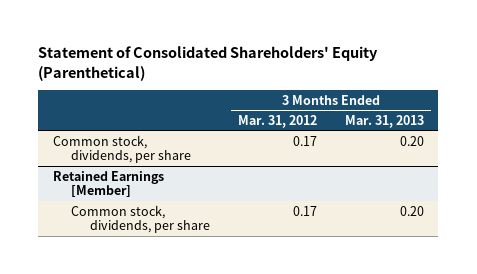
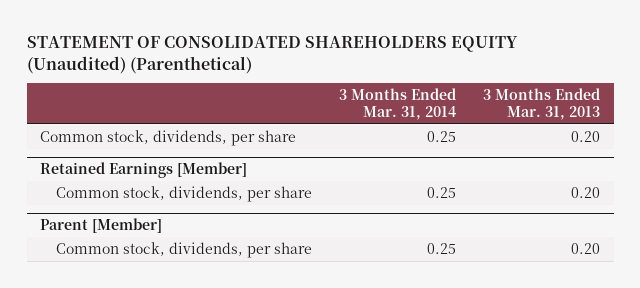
- Statement of Consolidated Shareholders' Equity (Parenthetical)
+ STATEMENT OF CONSOLIDATED SHAREHOLDERS EQUITY (Unaudited) (Parenthetical)
- | 3 Months Ended Mar. 31, 2012 | 3 Months Ended Mar. 31, 2013
+ | 3 Months Ended Mar. 31, 2014 | 3 Months Ended Mar. 31, 2013
+ Parent [Member]
+ Common stock, dividends, per share | 0.25 | 0.20

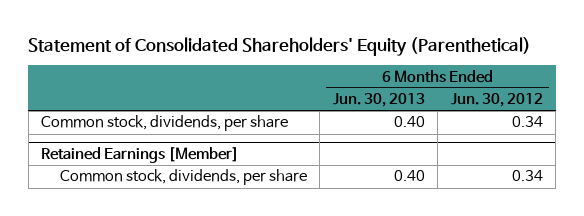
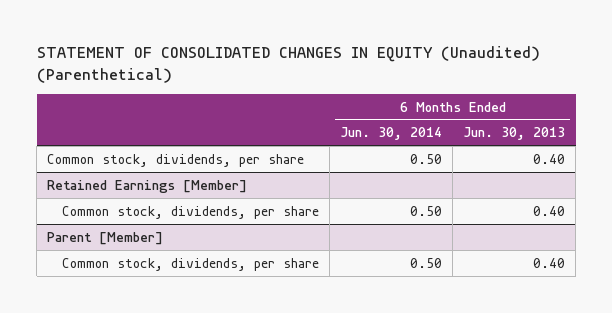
- Statement of Consolidated Shareholders' Equity (Parenthetical)
+ STATEMENT OF CONSOLIDATED CHANGES IN EQUITY (Unaudited) (Parenthetical)
- | 6 Months Ended Jun. 30, 2013 | 6 Months Ended Jun. 30, 2012
+ | 6 Months Ended Jun. 30, 2014 | 6 Months Ended Jun. 30, 2013
+ Parent [Member]
+ Common stock, dividends, per share | 0.50 | 0.40

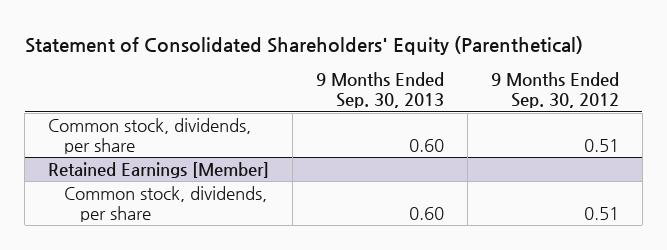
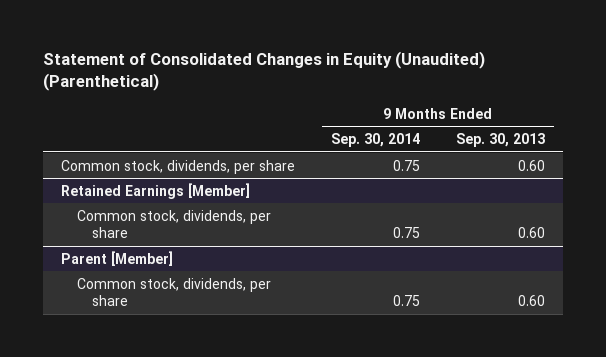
- Statement of Consolidated Shareholders' Equity (Parenthetical)
+ Statement of Consolidated Changes in Equity (Unaudited) (Parenthetical)
- | 9 Months Ended Sep. 30, 2013 | 9 Months Ended Sep. 30, 2012
+ | 9 Months Ended Sep. 30, 2014 | 9 Months Ended Sep. 30, 2013
+ Parent [Member]
+ Common stock, dividends, per share | 0.75 | 0.60

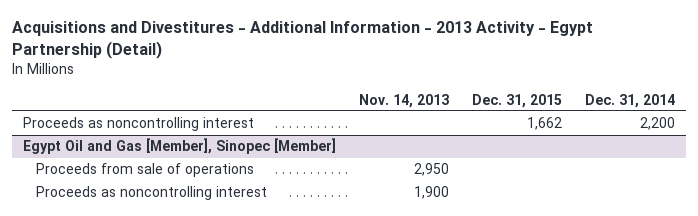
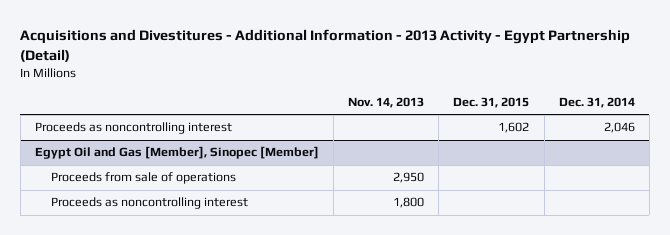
- Proceeds as noncontrolling interest | | 1,662 | 2,200
+ Proceeds as noncontrolling interest | | 1,602 | 2,046
@ Egypt Oil and Gas [Member], Sinopec [Member]
- Proceeds as noncontrolling interest | 1,900 | |
+ Proceeds as noncontrolling interest | 1,800 | |

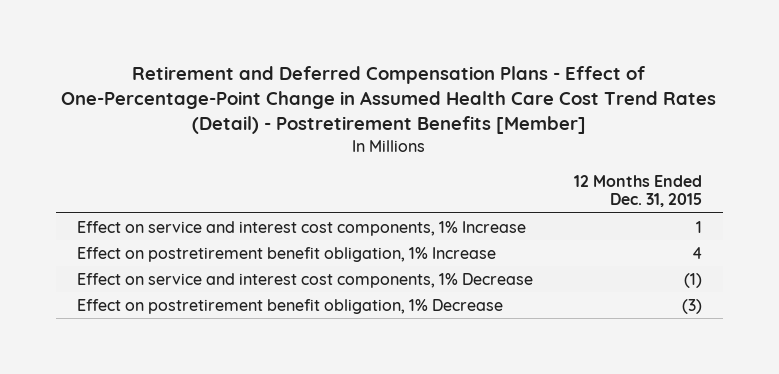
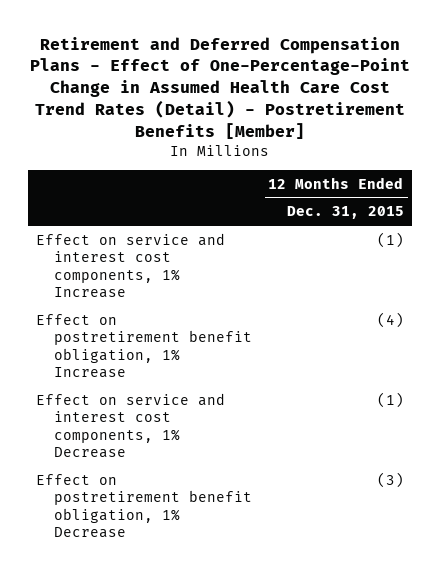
- Effect on service and interest cost components, 1% Increase | 1
- Effect on postretirement benefit obligation, 1% Increase | 4
+ Effect on service and interest cost components, 1% Increase | (1)
+ Effect on postretirement benefit obligation, 1% Increase | (4)

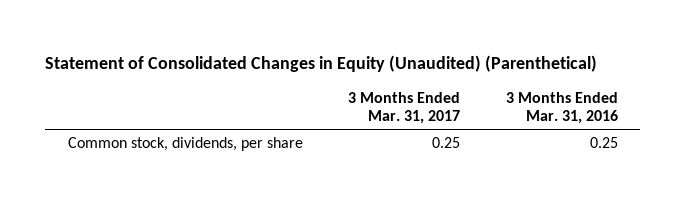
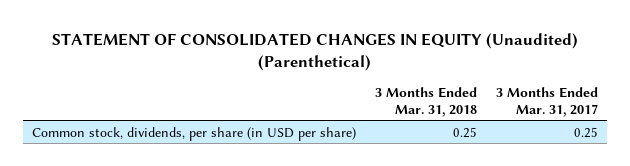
- Statement of Consolidated Changes in Equity (Unaudited) (Parenthetical)
+ STATEMENT OF CONSOLIDATED CHANGES IN EQUITY (Unaudited) (Parenthetical)
- | 3 Months Ended Mar. 31, 2017 | 3 Months Ended Mar. 31, 2016
+ | 3 Months Ended Mar. 31, 2018 | 3 Months Ended Mar. 31, 2017
- Common stock, dividends, per share | 0.25 | 0.25
+ Common stock, dividends, per share (in USD per share) | 0.25 | 0.25

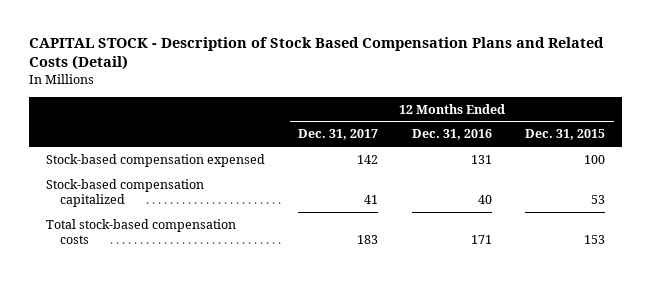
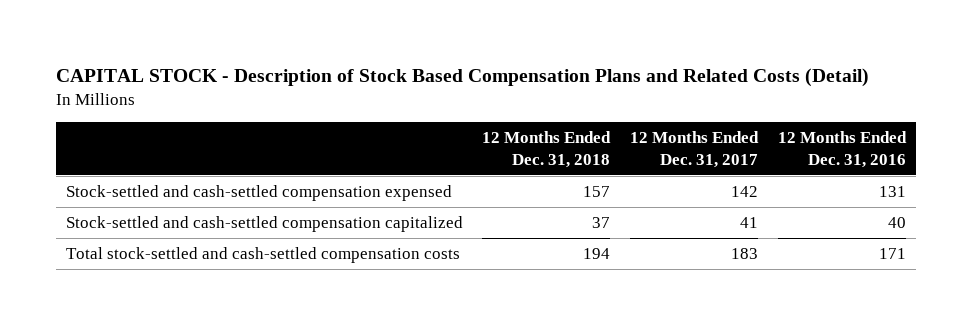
- | 12 Months Ended Dec. 31, 2017 | 12 Months Ended Dec. 31, 2016 | 12 Months Ended Dec. 31, 2015
+ | 12 Months Ended Dec. 31, 2018 | 12 Months Ended Dec. 31, 2017 | 12 Months Ended Dec. 31, 2016
- Stock-based compensation expensed | 142 | 131 | 100
- Stock-based compensation capitalized | 41 | 40 | 53
- Total stock-based compensation costs | 183 | 171 | 153
+ Stock-settled and cash-settled compensation expensed | 157 | 142 | 131
+ Stock-settled and cash-settled compensation capitalized | 37 | 41 | 40
+ Total stock-settled and cash-settled compensation costs | 194 | 183 | 171

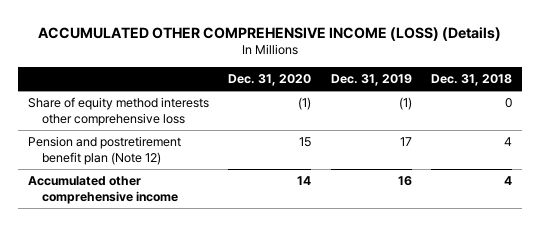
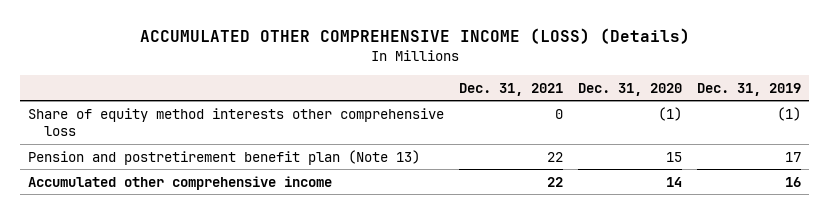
- | Dec. 31, 2020 | Dec. 31, 2019 | Dec. 31, 2018
+ | Dec. 31, 2021 | Dec. 31, 2020 | Dec. 31, 2019
- Pension and postretirement benefit plan (Note 12) | 15 | 17 | 4
+ Pension and postretirement benefit plan (Note 13) | 22 | 15 | 17

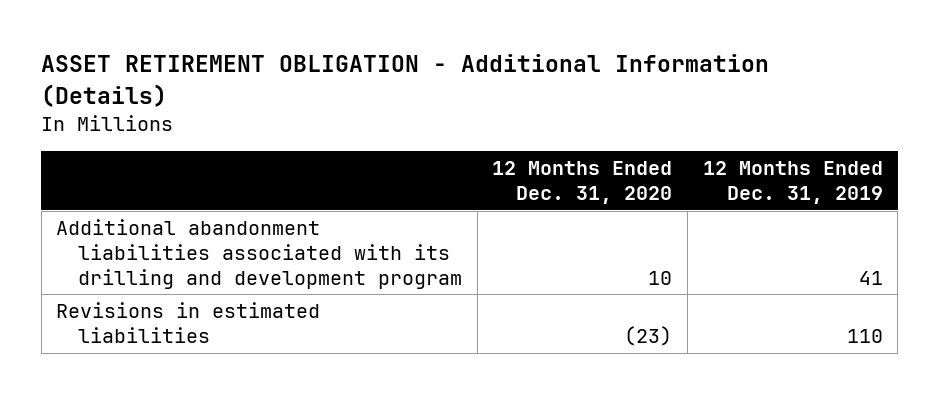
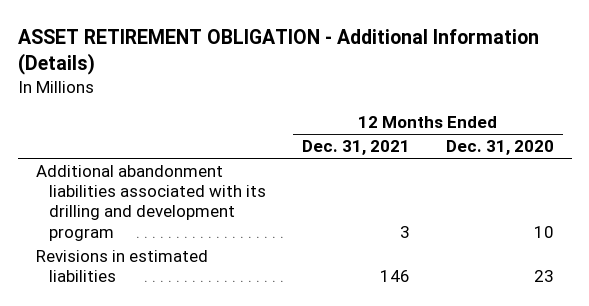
- | 12 Months Ended Dec. 31, 2020 | 12 Months Ended Dec. 31, 2019
+ | 12 Months Ended Dec. 31, 2021 | 12 Months Ended Dec. 31, 2020
- Revisions in estimated liabilities | (23) | 110
+ Revisions in estimated liabilities | 146 | 23

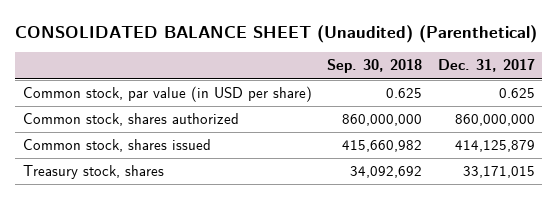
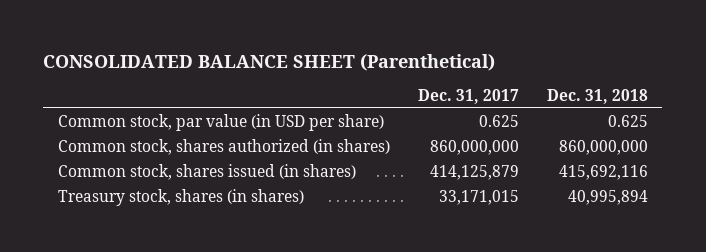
- CONSOLIDATED BALANCE SHEET (Unaudited) (Parenthetical)
+ CONSOLIDATED BALANCE SHEET (Parenthetical)
- | Sep. 30, 2018 | Dec. 31, 2017
+ | Dec. 31, 2017 | Dec. 31, 2018
- Common stock, shares authorized | 860,000,000 | 860,000,000
- Common stock, shares issued | 415,660,982 | 414,125,879
- Treasury stock, shares | 34,092,692 | 33,171,015
+ Common stock, shares authorized (in shares) | 860,000,000 | 860,000,000
+ Common stock, shares issued (in shares) | 414,125,879 | 415,692,116
+ Treasury stock, shares (in shares) | 33,171,015 | 40,995,894

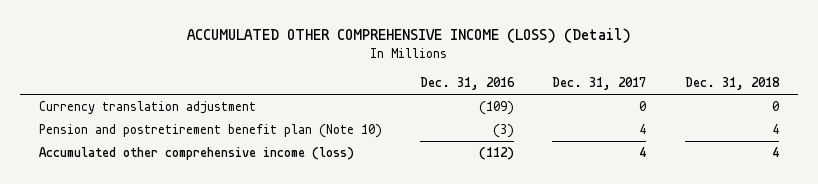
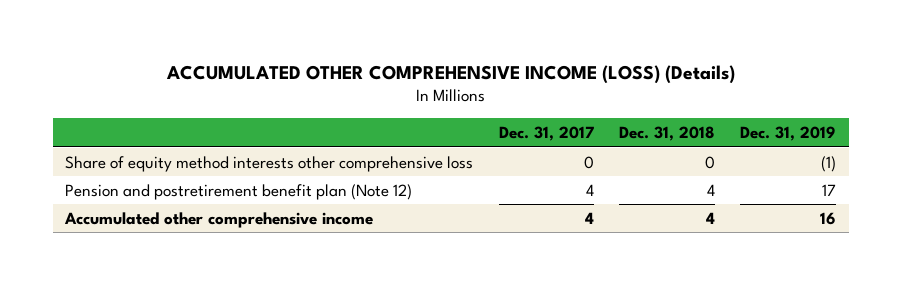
- ACCUMULATED OTHER COMPREHENSIVE INCOME (LOSS) (Detail)
+ ACCUMULATED OTHER COMPREHENSIVE INCOME (LOSS) (Details)
- | Dec. 31, 2016 | Dec. 31, 2017 | Dec. 31, 2018
+ | Dec. 31, 2017 | Dec. 31, 2018 | Dec. 31, 2019
- Currency translation adjustment | (109) | 0 | 0
- Pension and postretirement benefit plan (Note 10) | (3) | 4 | 4
- Accumulated other comprehensive income (loss) | (112) | 4 | 4
+ Share of equity method interests other comprehensive loss | 0 | 0 | (1)
+ Pension and postretirement benefit plan (Note 12) | 4 | 4 | 17
+ Accumulated other comprehensive income | 4 | 4 | 16

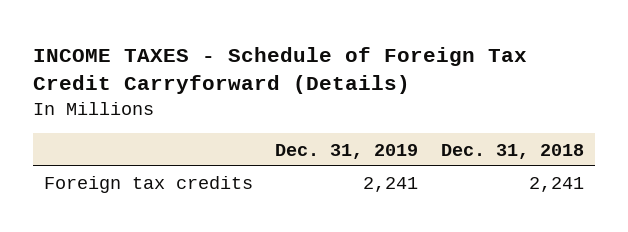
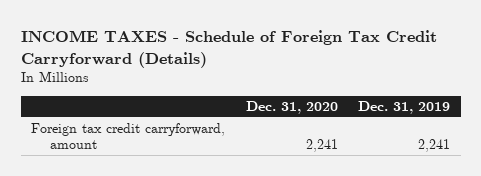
- | Dec. 31, 2019 | Dec. 31, 2018
+ | Dec. 31, 2020 | Dec. 31, 2019
- Foreign tax credits | 2,241 | 2,241
+ Foreign tax credit carryforward, amount | 2,241 | 2,241

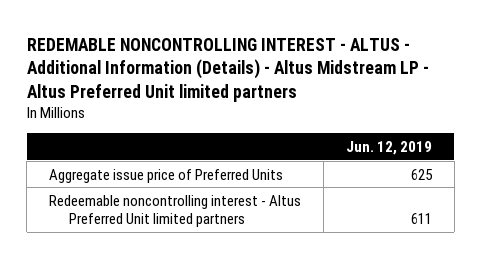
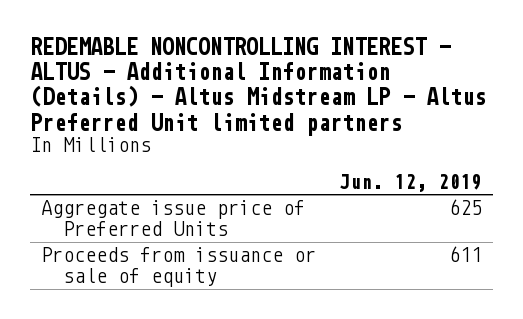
- Redeemable noncontrolling interest - Altus Preferred Unit limited partners | 611
+ Proceeds from issuance or sale of equity | 611

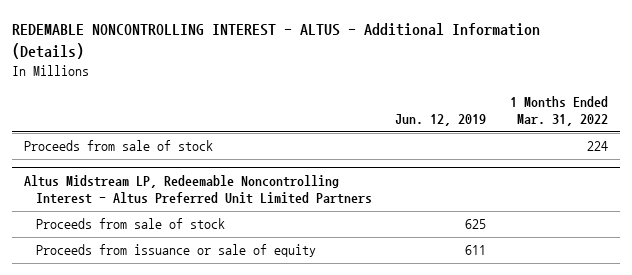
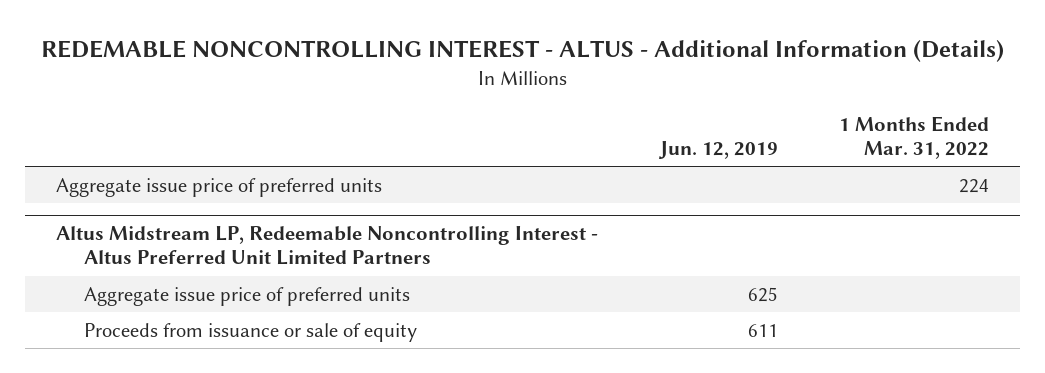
- Proceeds from sale of stock | | 224
+ Aggregate issue price of preferred units | | 224
@ Altus Midstream LP, Redeemable Noncontrolling Interest - Altus Preferred Unit Limited Partners
- Proceeds from sale of stock | 625 |
+ Aggregate issue price of preferred units | 625 |

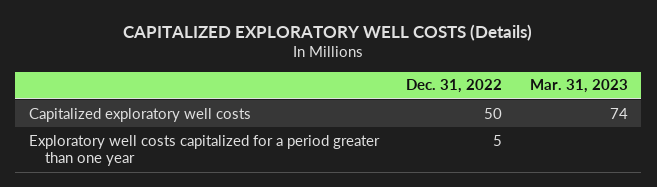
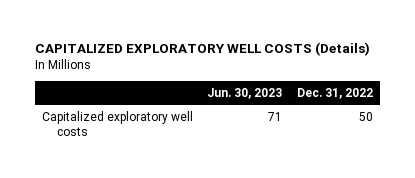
- | Dec. 31, 2022 | Mar. 31, 2023
+ | Jun. 30, 2023 | Dec. 31, 2022
- Exploratory well costs capitalized for a period greater than one year | 5 |

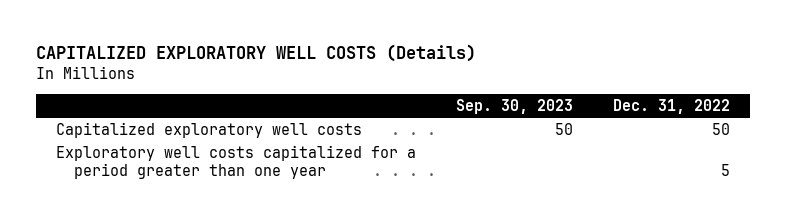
- | Jun. 30, 2023 | Dec. 31, 2022
+ | Sep. 30, 2023 | Dec. 31, 2022
+ Exploratory well costs capitalized for a period greater than one year | | 5

